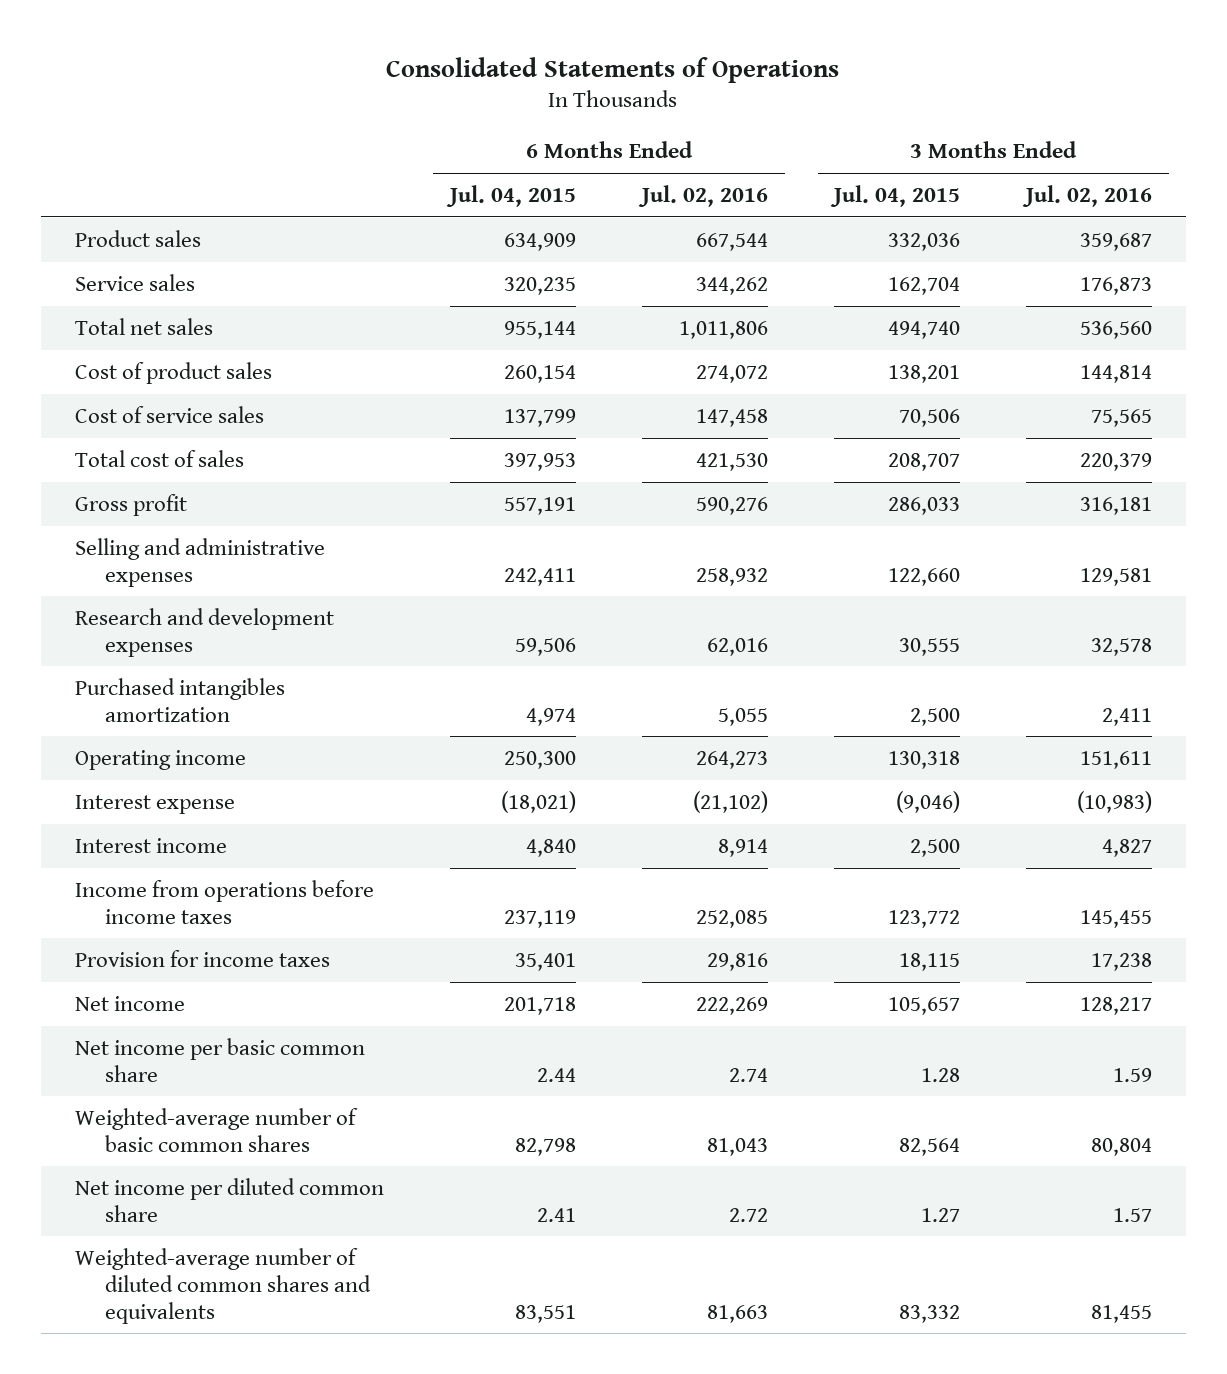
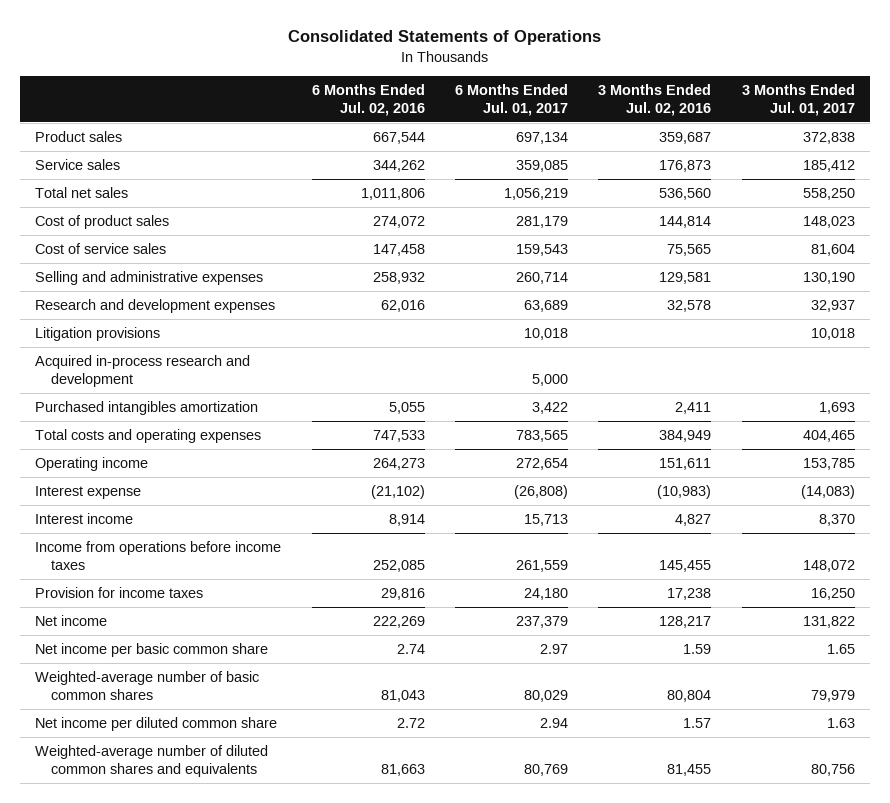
- | 6 Months Ended Jul. 04, 2015 | 6 Months Ended Jul. 02, 2016 | 3 Months Ended Jul. 04, 2015 | 3 Months Ended Jul. 02, 2016
+ | 6 Months Ended Jul. 02, 2016 | 6 Months Ended Jul. 01, 2017 | 3 Months Ended Jul. 02, 2016 | 3 Months Ended Jul. 01, 2017
- Total cost of sales | 397,953 | 421,530 | 208,707 | 220,379
- Gross profit | 557,191 | 590,276 | 286,033 | 316,181
+ Litigation provisions | | 10,018 | | 10,018
+ Acquired in-process research and development | | 5,000 | |
+ Total costs and operating expenses | 747,533 | 783,565 | 384,949 | 404,465

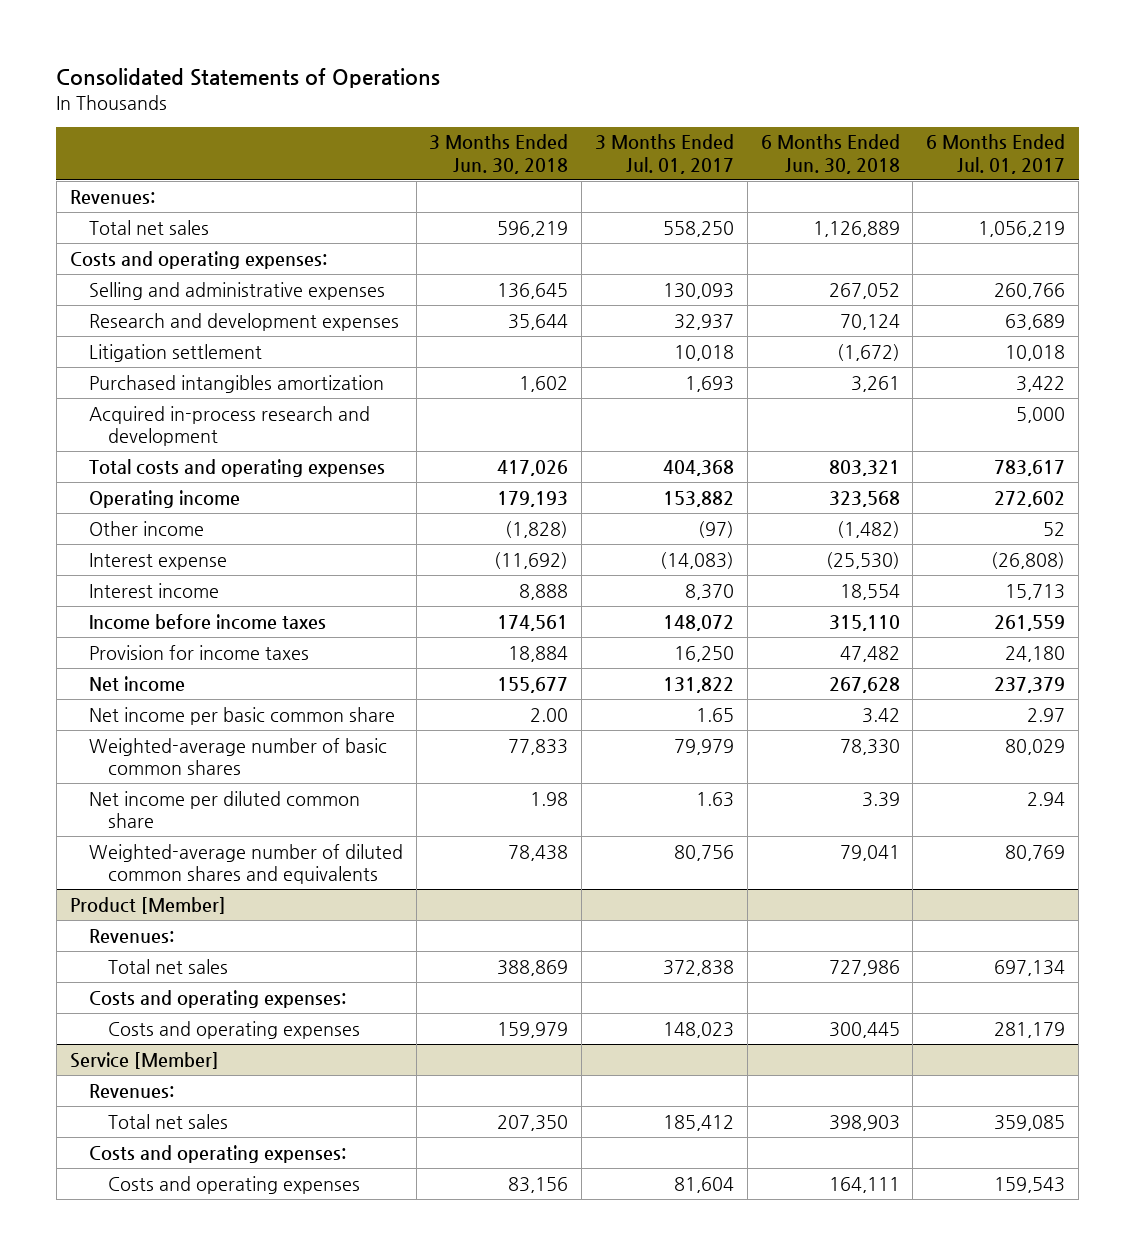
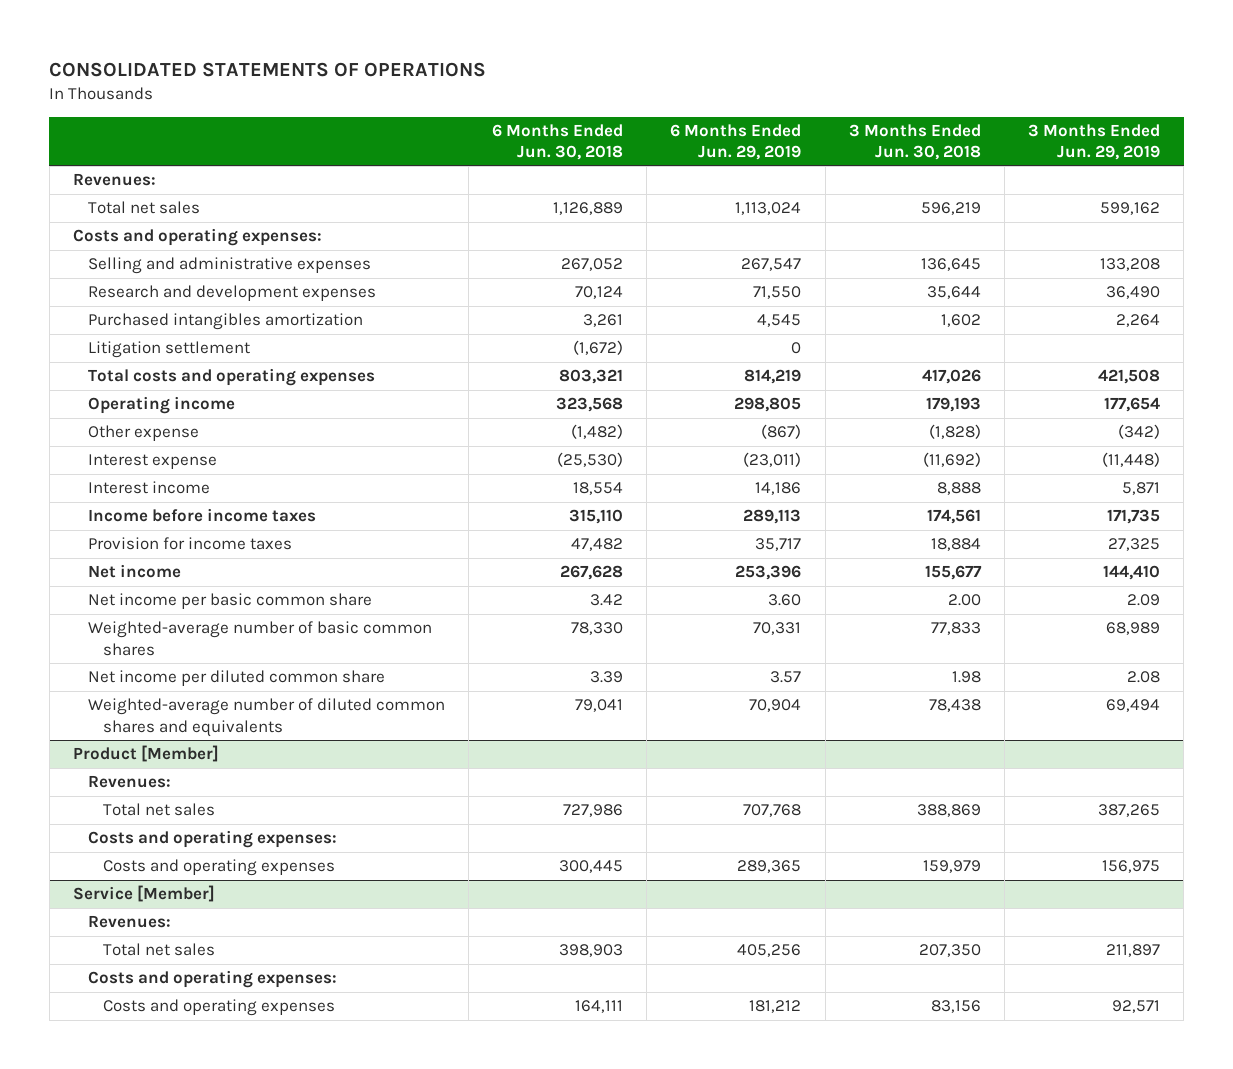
- Consolidated Statements of Operations
+ CONSOLIDATED STATEMENTS OF OPERATIONS
- | 3 Months Ended Jun. 30, 2018 | 3 Months Ended Jul. 01, 2017 | 6 Months Ended Jun. 30, 2018 | 6 Months Ended Jul. 01, 2017
+ | 6 Months Ended Jun. 30, 2018 | 6 Months Ended Jun. 29, 2019 | 3 Months Ended Jun. 30, 2018 | 3 Months Ended Jun. 29, 2019
- Acquired in-process research and development | | | | 5,000
moved down: Litigation settlement | (1,672) | 0 | |
- Other income | (1,828) | (97) | (1,482) | 52
+ Other expense | (1,482) | (867) | (1,828) | (342)

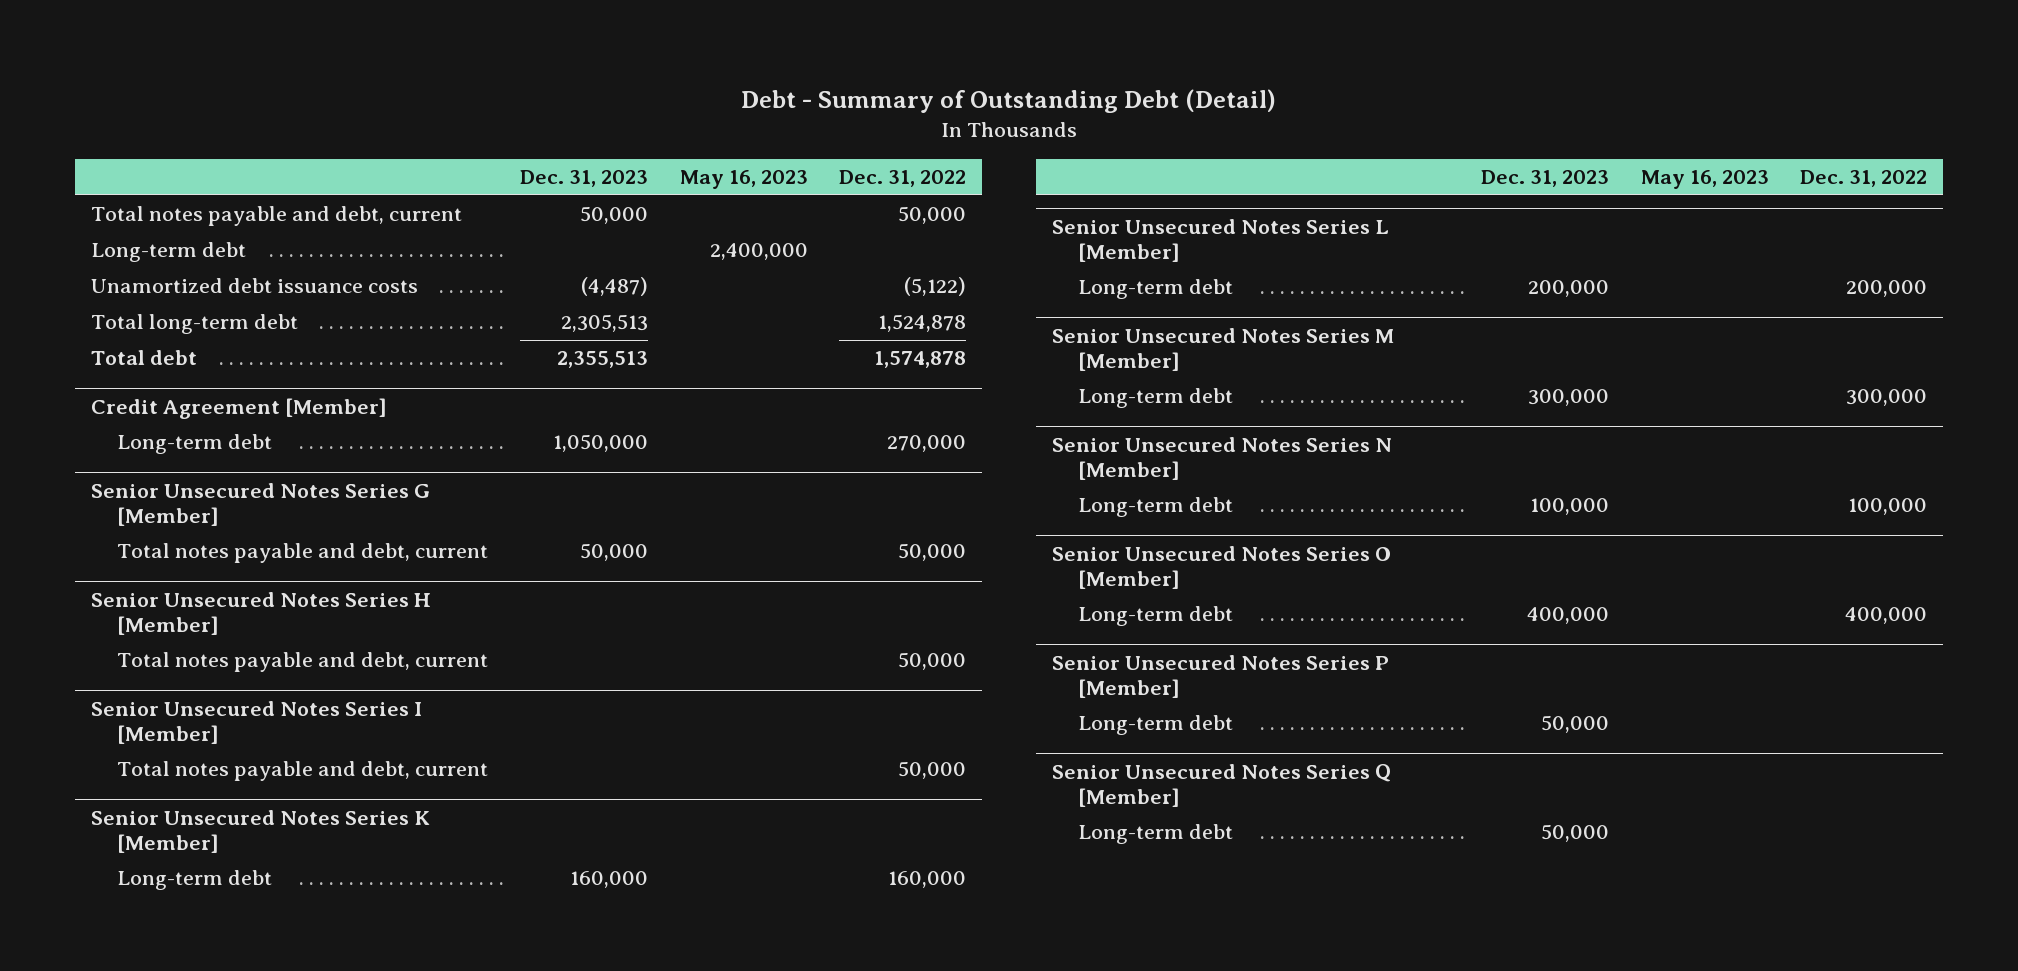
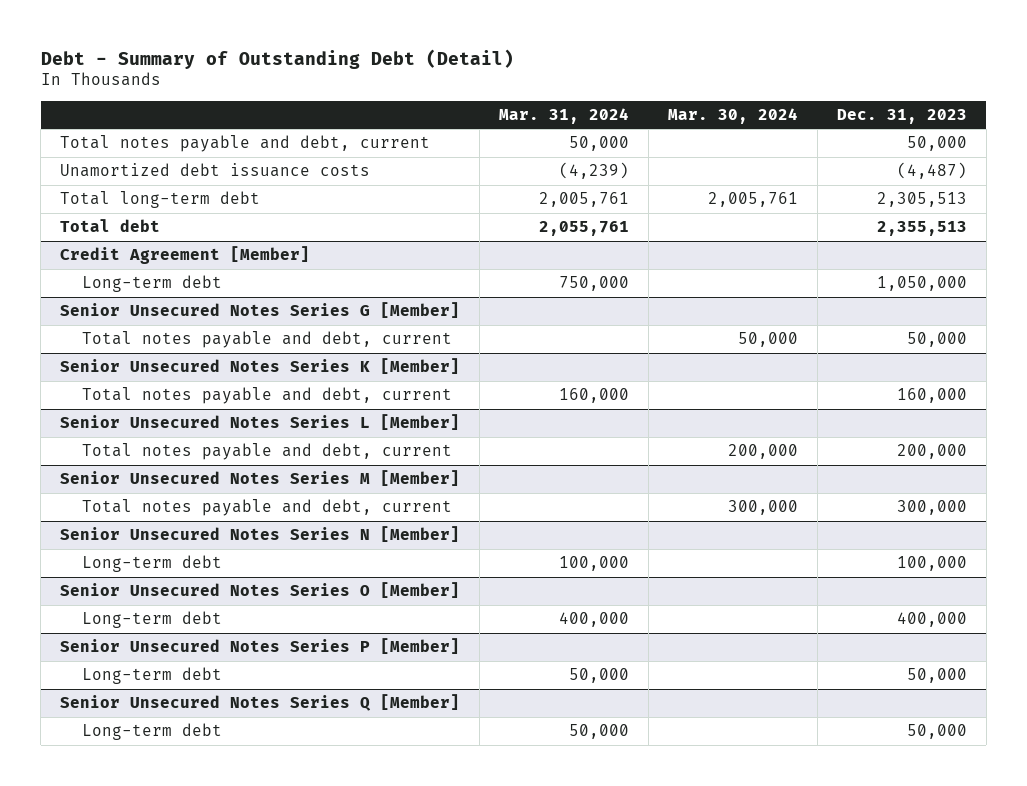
- | Dec. 31, 2023 | May 16, 2023 | Dec. 31, 2022
+ | Mar. 31, 2024 | Mar. 30, 2024 | Dec. 31, 2023
- Long-term debt | | 2,400,000 |
- Senior Unsecured Notes Series H [Member]
- Total notes payable and debt, current | | | 50,000
- Senior Unsecured Notes Series I [Member]
- Total notes payable and debt, current | | | 50,000
@ Senior Unsecured Notes Series K [Member]
- Long-term debt | 160,000 | | 160,000
+ Total notes payable and debt, current | 160,000 | | 160,000
@ Senior Unsecured Notes Series L [Member]
- Long-term debt | 200,000 | | 200,000
+ Total notes payable and debt, current | | 200,000 | 200,000
@ Senior Unsecured Notes Series M [Member]
- Long-term debt | 300,000 | | 300,000
+ Total notes payable and debt, current | | 300,000 | 300,000

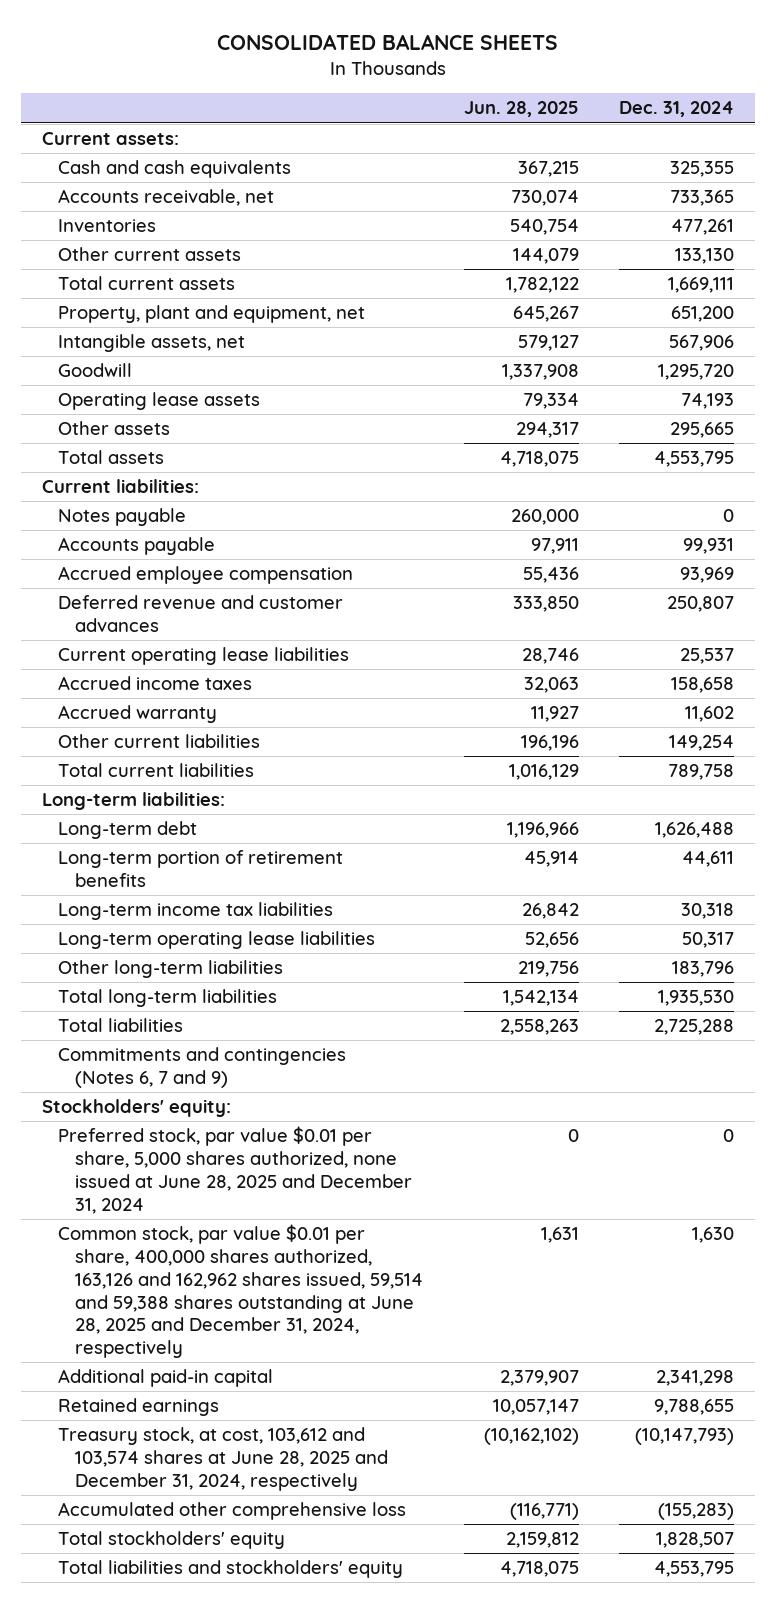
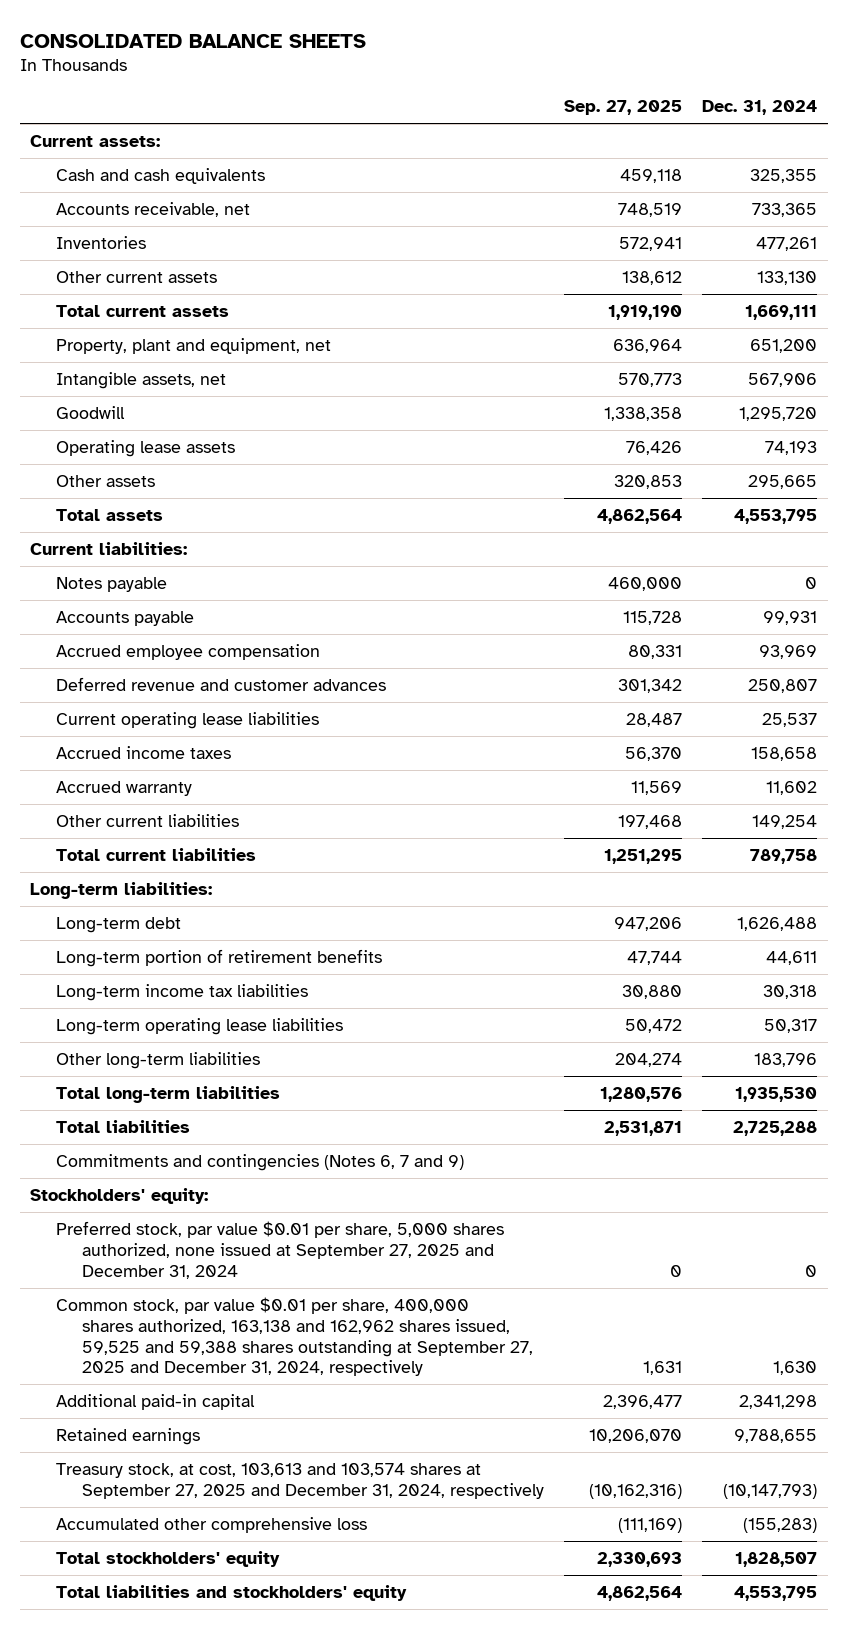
- | Jun. 28, 2025 | Dec. 31, 2024
+ | Sep. 27, 2025 | Dec. 31, 2024
- Preferred stock, par value $0.01 per share, 5,000 shares authorized, none issued at June 28, 2025 and December 31, 2024 | 0 | 0
- Common stock, par value $0.01 per share, 400,000 shares authorized, 163,126 and 162,962 shares issued, 59,514 and 59,388 shares outstanding at June 28, 2025 and December 31, 2024, respectively | 1,631 | 1,630
+ Preferred stock, par value $0.01 per share, 5,000 shares authorized, none issued at September 27, 2025 and December 31, 2024 | 0 | 0
+ Common stock, par value $0.01 per share, 400,000 shares authorized, 163,138 and 162,962 shares issued, 59,525 and 59,388 shares outstanding at September 27, 2025 and December 31, 2024, respectively | 1,631 | 1,630
- Treasury stock, at cost, 103,612 and 103,574 shares at June 28, 2025 and December 31, 2024, respectively | (10,162,102) | (10,147,793)
+ Treasury stock, at cost, 103,613 and 103,574 shares at September 27, 2025 and December 31, 2024, respectively | (10,162,316) | (10,147,793)

